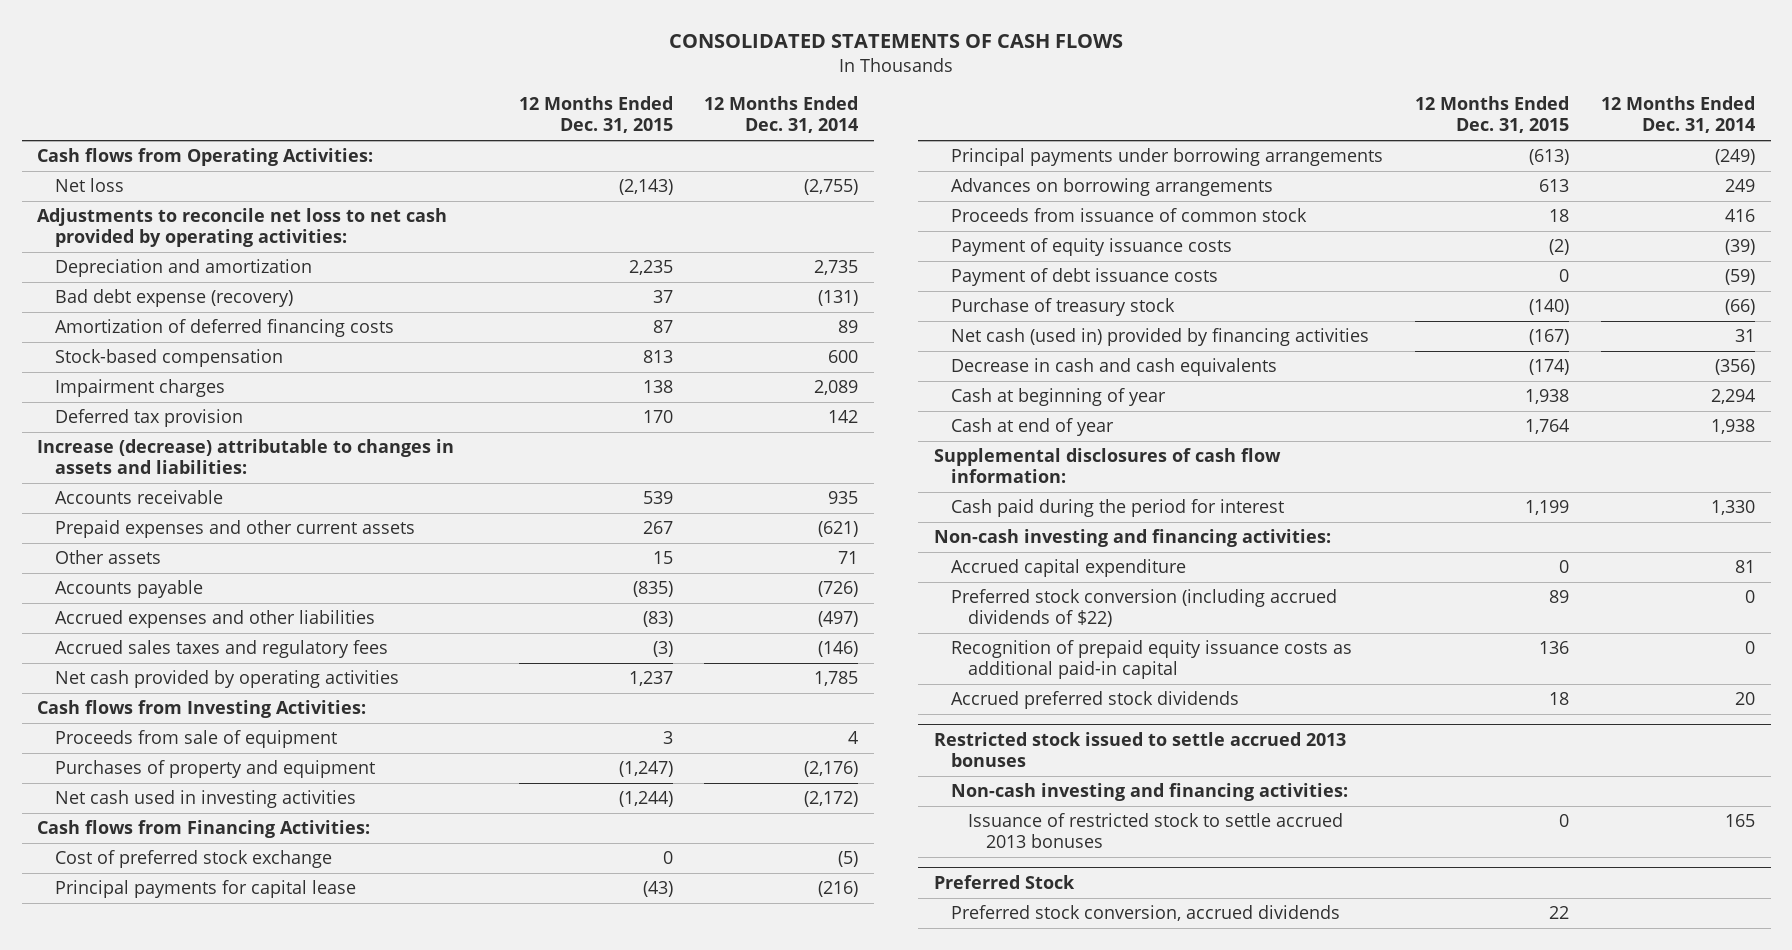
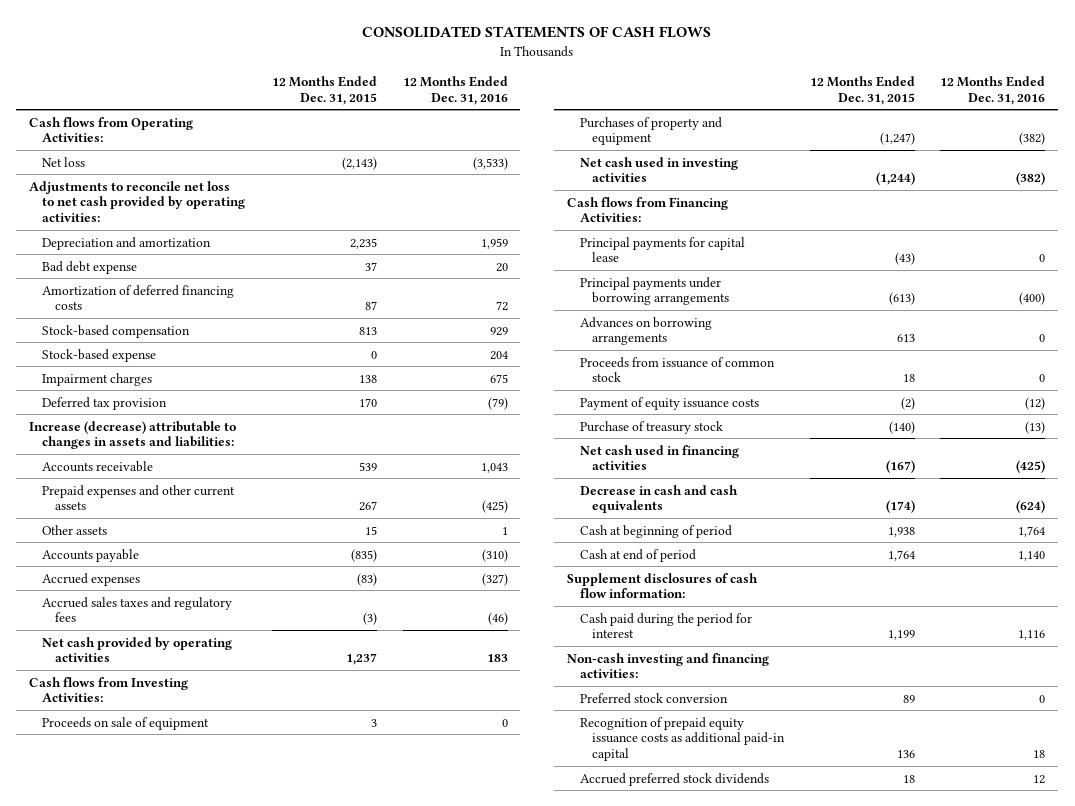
- | 12 Months Ended Dec. 31, 2015 | 12 Months Ended Dec. 31, 2014
+ | 12 Months Ended Dec. 31, 2015 | 12 Months Ended Dec. 31, 2016
- Bad debt expense (recovery) | 37 | (131)
+ Bad debt expense | 37 | 20
+ Stock-based expense | 0 | 204
- Accrued expenses and other liabilities | (83) | (497)
+ Accrued expenses | (83) | (327)
- Proceeds from sale of equipment | 3 | 4
+ Proceeds on sale of equipment | 3 | 0
- Cost of preferred stock exchange | 0 | (5)
- Payment of debt issuance costs | 0 | (59)
- Net cash (used in) provided by financing activities | (167) | 31
+ Net cash used in financing activities | (167) | (425)
- Cash at beginning of year | 1,938 | 2,294
- Cash at end of year | 1,764 | 1,938
- Supplemental disclosures of cash flow information:
+ Cash at beginning of period | 1,938 | 1,764
+ Cash at end of period | 1,764 | 1,140
+ Supplement disclosures of cash flow information:
- Accrued capital expenditure | 0 | 81
- Preferred stock conversion (including accrued dividends of $22) | 89 | 0
+ Preferred stock conversion | 89 | 0
- Restricted stock issued to settle accrued 2013 bonuses
- Non-cash investing and financing activities:
- Issuance of restricted stock to settle accrued 2013 bonuses | 0 | 165
- Preferred Stock
- Preferred stock conversion, accrued dividends | 22 |

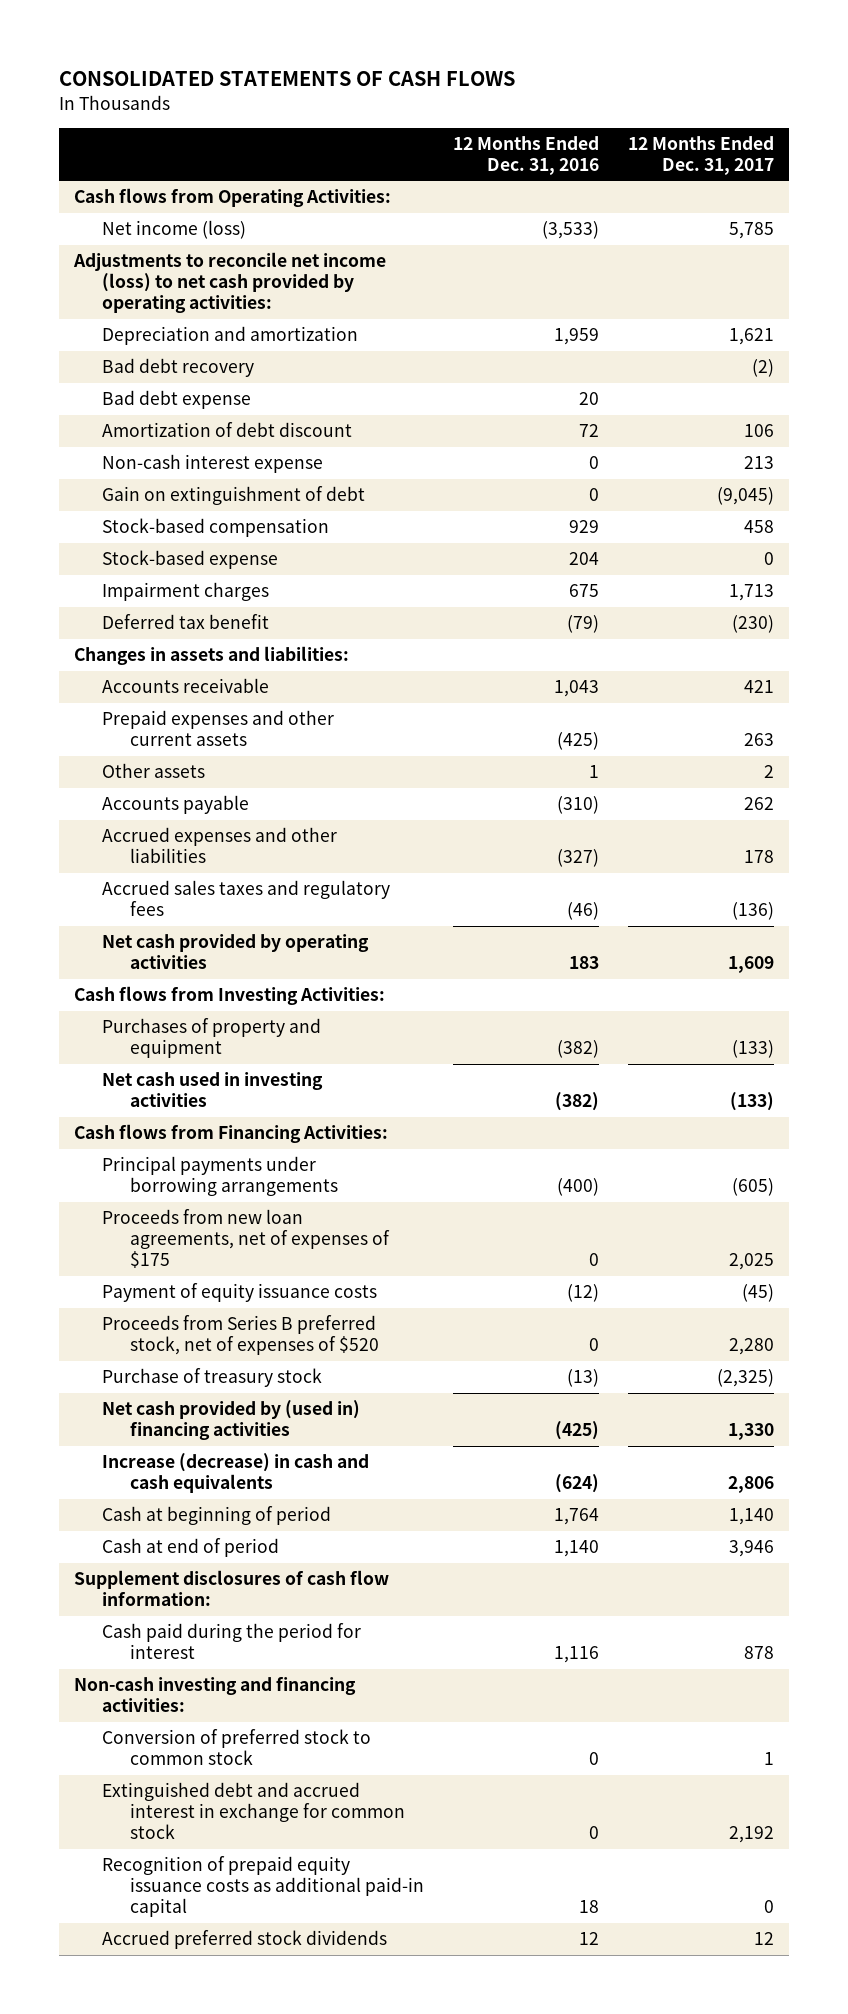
- | 12 Months Ended Dec. 31, 2015 | 12 Months Ended Dec. 31, 2016
+ | 12 Months Ended Dec. 31, 2016 | 12 Months Ended Dec. 31, 2017
- Net loss | (2,143) | (3,533)
- Adjustments to reconcile net loss to net cash provided by operating activities:
+ Net income (loss) | (3,533) | 5,785
+ Adjustments to reconcile net income (loss) to net cash provided by operating activities:
+ Bad debt recovery | | (2)
- Amortization of deferred financing costs | 87 | 72
+ Amortization of debt discount | 72 | 106
+ Non-cash interest expense | 0 | 213
+ Gain on extinguishment of debt | 0 | (9,045)
- Deferred tax provision | 170 | (79)
- Increase (decrease) attributable to changes in assets and liabilities:
+ Deferred tax benefit | (79) | (230)
+ Changes in assets and liabilities:
- Accrued expenses | (83) | (327)
+ Accrued expenses and other liabilities | (327) | 178
- Proceeds on sale of equipment | 3 | 0
- Principal payments for capital lease | (43) | 0
- Advances on borrowing arrangements | 613 | 0
- Proceeds from issuance of common stock | 18 | 0
+ Proceeds from new loan agreements, net of expenses of $175 | 0 | 2,025
+ Proceeds from Series B preferred stock, net of expenses of $520 | 0 | 2,280
- Net cash used in financing activities | (167) | (425)
- Decrease in cash and cash equivalents | (174) | (624)
+ Net cash provided by (used in) financing activities | (425) | 1,330
+ Increase (decrease) in cash and cash equivalents | (624) | 2,806
- Preferred stock conversion | 89 | 0
+ Conversion of preferred stock to common stock | 0 | 1
+ Extinguished debt and accrued interest in exchange for common stock | 0 | 2,192

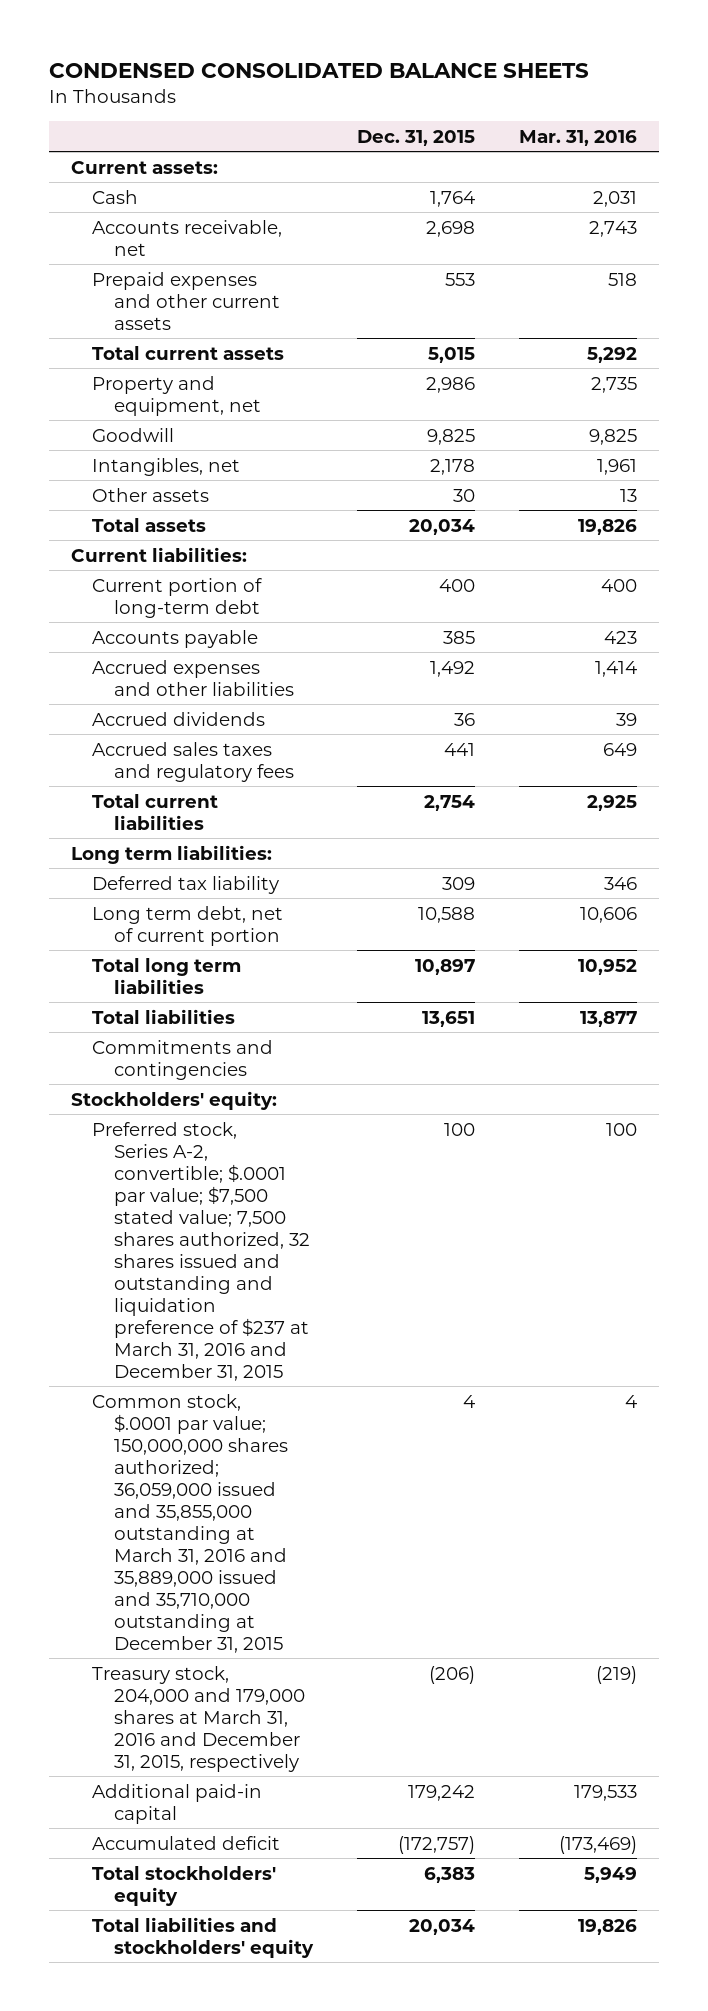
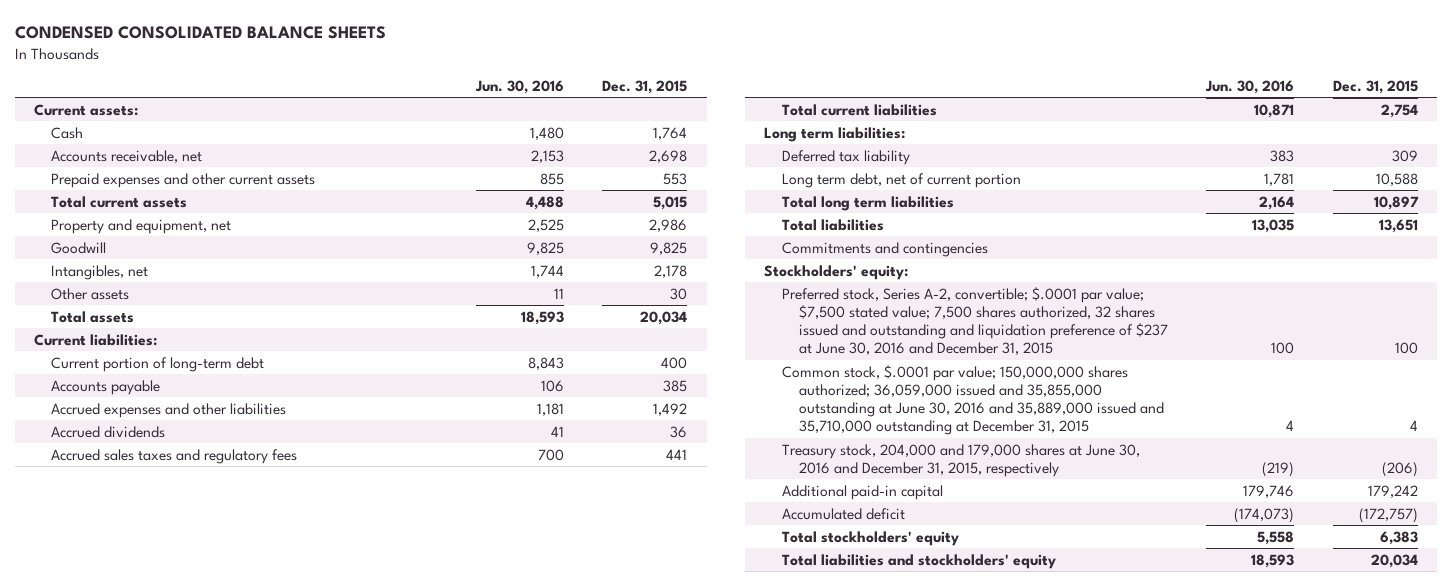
- | Dec. 31, 2015 | Mar. 31, 2016
+ | Jun. 30, 2016 | Dec. 31, 2015
- Preferred stock, Series A-2, convertible; $.0001 par value; $7,500 stated value; 7,500 shares authorized, 32 shares issued and outstanding and liquidation preference of $237 at March 31, 2016 and December 31, 2015 | 100 | 100
- Common stock, $.0001 par value; 150,000,000 shares authorized; 36,059,000 issued and 35,855,000 outstanding at March 31, 2016 and 35,889,000 issued and 35,710,000 outstanding at December 31, 2015 | 4 | 4
- Treasury stock, 204,000 and 179,000 shares at March 31, 2016 and December 31, 2015, respectively | (206) | (219)
+ Preferred stock, Series A-2, convertible; $.0001 par value; $7,500 stated value; 7,500 shares authorized, 32 shares issued and outstanding and liquidation preference of $237 at June 30, 2016 and December 31, 2015 | 100 | 100
+ Common stock, $.0001 par value; 150,000,000 shares authorized; 36,059,000 issued and 35,855,000 outstanding at June 30, 2016 and 35,889,000 issued and 35,710,000 outstanding at December 31, 2015 | 4 | 4
+ Treasury stock, 204,000 and 179,000 shares at June 30, 2016 and December 31, 2015, respectively | (219) | (206)

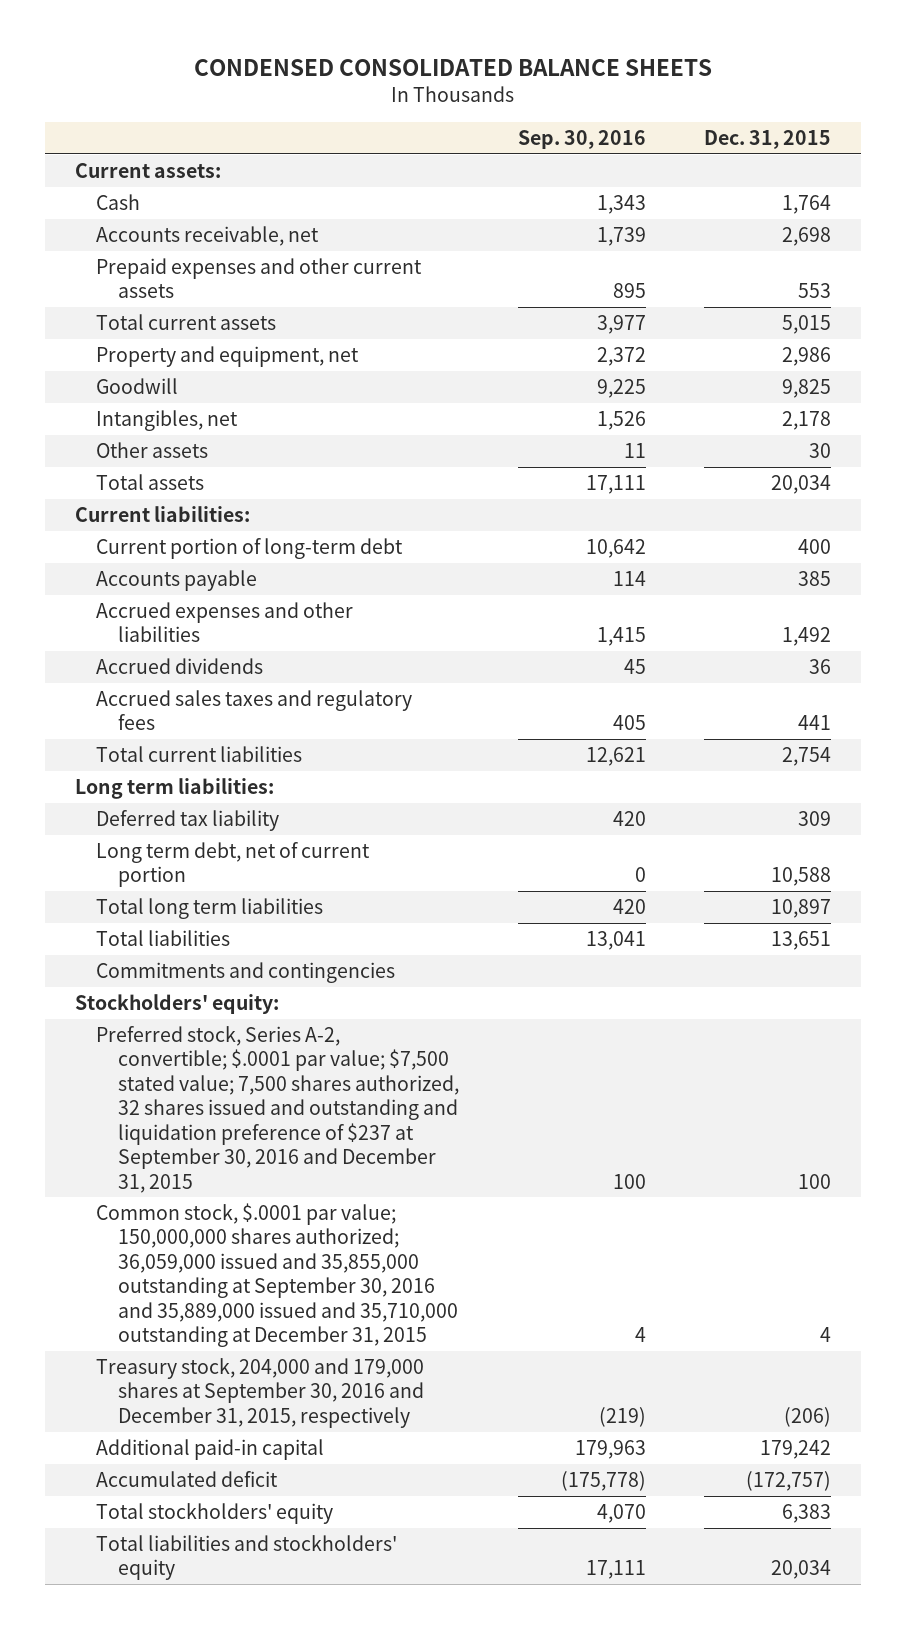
- | Jun. 30, 2016 | Dec. 31, 2015
+ | Sep. 30, 2016 | Dec. 31, 2015
- Preferred stock, Series A-2, convertible; $.0001 par value; $7,500 stated value; 7,500 shares authorized, 32 shares issued and outstanding and liquidation preference of $237 at June 30, 2016 and December 31, 2015 | 100 | 100
- Common stock, $.0001 par value; 150,000,000 shares authorized; 36,059,000 issued and 35,855,000 outstanding at June 30, 2016 and 35,889,000 issued and 35,710,000 outstanding at December 31, 2015 | 4 | 4
- Treasury stock, 204,000 and 179,000 shares at June 30, 2016 and December 31, 2015, respectively | (219) | (206)
+ Preferred stock, Series A-2, convertible; $.0001 par value; $7,500 stated value; 7,500 shares authorized, 32 shares issued and outstanding and liquidation preference of $237 at September 30, 2016 and December 31, 2015 | 100 | 100
+ Common stock, $.0001 par value; 150,000,000 shares authorized; 36,059,000 issued and 35,855,000 outstanding at September 30, 2016 and 35,889,000 issued and 35,710,000 outstanding at December 31, 2015 | 4 | 4
+ Treasury stock, 204,000 and 179,000 shares at September 30, 2016 and December 31, 2015, respectively | (219) | (206)

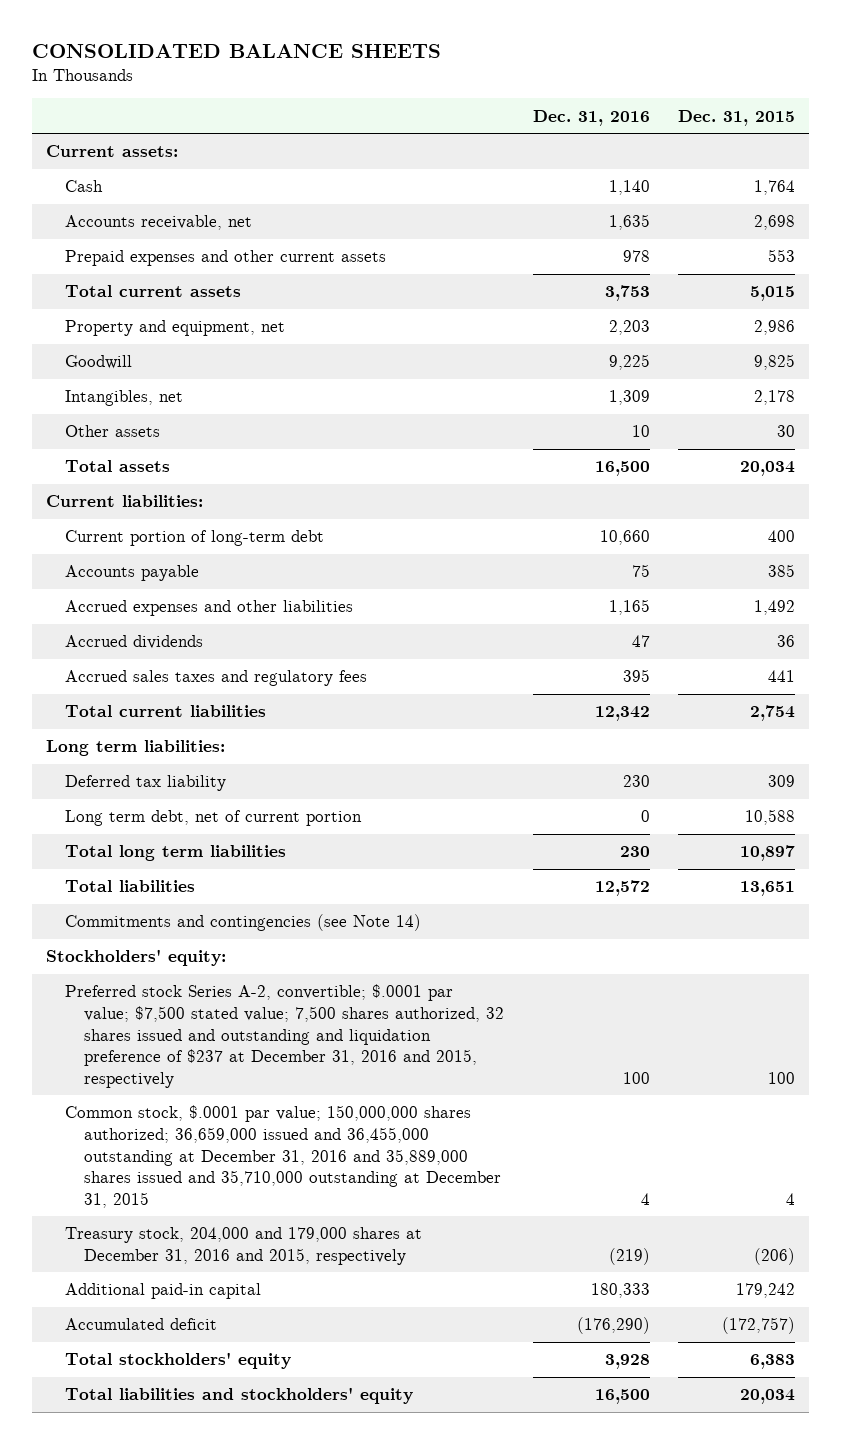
- CONDENSED CONSOLIDATED BALANCE SHEETS
+ CONSOLIDATED BALANCE SHEETS
- | Sep. 30, 2016 | Dec. 31, 2015
+ | Dec. 31, 2016 | Dec. 31, 2015
- Commitments and contingencies
+ Commitments and contingencies (see Note 14)
- Preferred stock, Series A-2, convertible; $.0001 par value; $7,500 stated value; 7,500 shares authorized, 32 shares issued and outstanding and liquidation preference of $237 at September 30, 2016 and December 31, 2015 | 100 | 100
- Common stock, $.0001 par value; 150,000,000 shares authorized; 36,059,000 issued and 35,855,000 outstanding at September 30, 2016 and 35,889,000 issued and 35,710,000 outstanding at December 31, 2015 | 4 | 4
- Treasury stock, 204,000 and 179,000 shares at September 30, 2016 and December 31, 2015, respectively | (219) | (206)
+ Preferred stock Series A-2, convertible; $.0001 par value; $7,500 stated value; 7,500 shares authorized, 32 shares issued and outstanding and liquidation preference of $237 at December 31, 2016 and 2015, respectively | 100 | 100
+ Common stock, $.0001 par value; 150,000,000 shares authorized; 36,659,000 issued and 36,455,000 outstanding at December 31, 2016 and 35,889,000 shares issued and 35,710,000 outstanding at December 31, 2015 | 4 | 4
+ Treasury stock, 204,000 and 179,000 shares at December 31, 2016 and 2015, respectively | (219) | (206)

